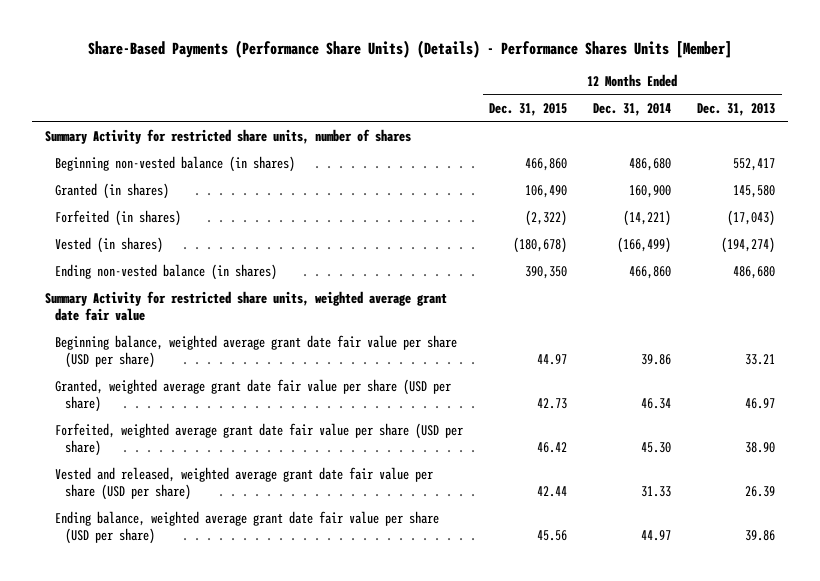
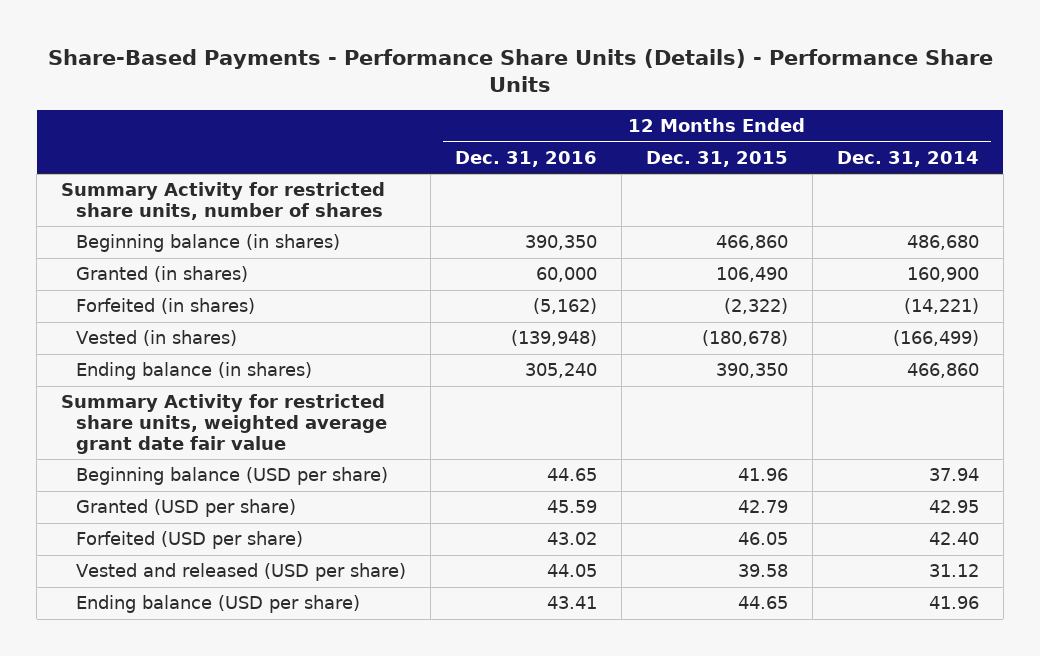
- Share-Based Payments (Performance Share Units) (Details) - Performance Shares Units [Member]
+ Share-Based Payments - Performance Share Units (Details) - Performance Share Units
- | 12 Months Ended Dec. 31, 2015 | 12 Months Ended Dec. 31, 2014 | 12 Months Ended Dec. 31, 2013
+ | 12 Months Ended Dec. 31, 2016 | 12 Months Ended Dec. 31, 2015 | 12 Months Ended Dec. 31, 2014
- Beginning non-vested balance (in shares) | 466,860 | 486,680 | 552,417
+ Beginning balance (in shares) | 390,350 | 466,860 | 486,680
- Ending non-vested balance (in shares) | 390,350 | 466,860 | 486,680
+ Ending balance (in shares) | 305,240 | 390,350 | 466,860
- Beginning balance, weighted average grant date fair value per share (USD per share) | 44.97 | 39.86 | 33.21
- Granted, weighted average grant date fair value per share (USD per share) | 42.73 | 46.34 | 46.97
- Forfeited, weighted average grant date fair value per share (USD per share) | 46.42 | 45.30 | 38.90
- Vested and released, weighted average grant date fair value per share (USD per share) | 42.44 | 31.33 | 26.39
- Ending balance, weighted average grant date fair value per share (USD per share) | 45.56 | 44.97 | 39.86
+ Beginning balance (USD per share) | 44.65 | 41.96 | 37.94
+ Granted (USD per share) | 45.59 | 42.79 | 42.95
+ Forfeited (USD per share) | 43.02 | 46.05 | 42.40
+ Vested and released (USD per share) | 44.05 | 39.58 | 31.12
+ Ending balance (USD per share) | 43.41 | 44.65 | 41.96

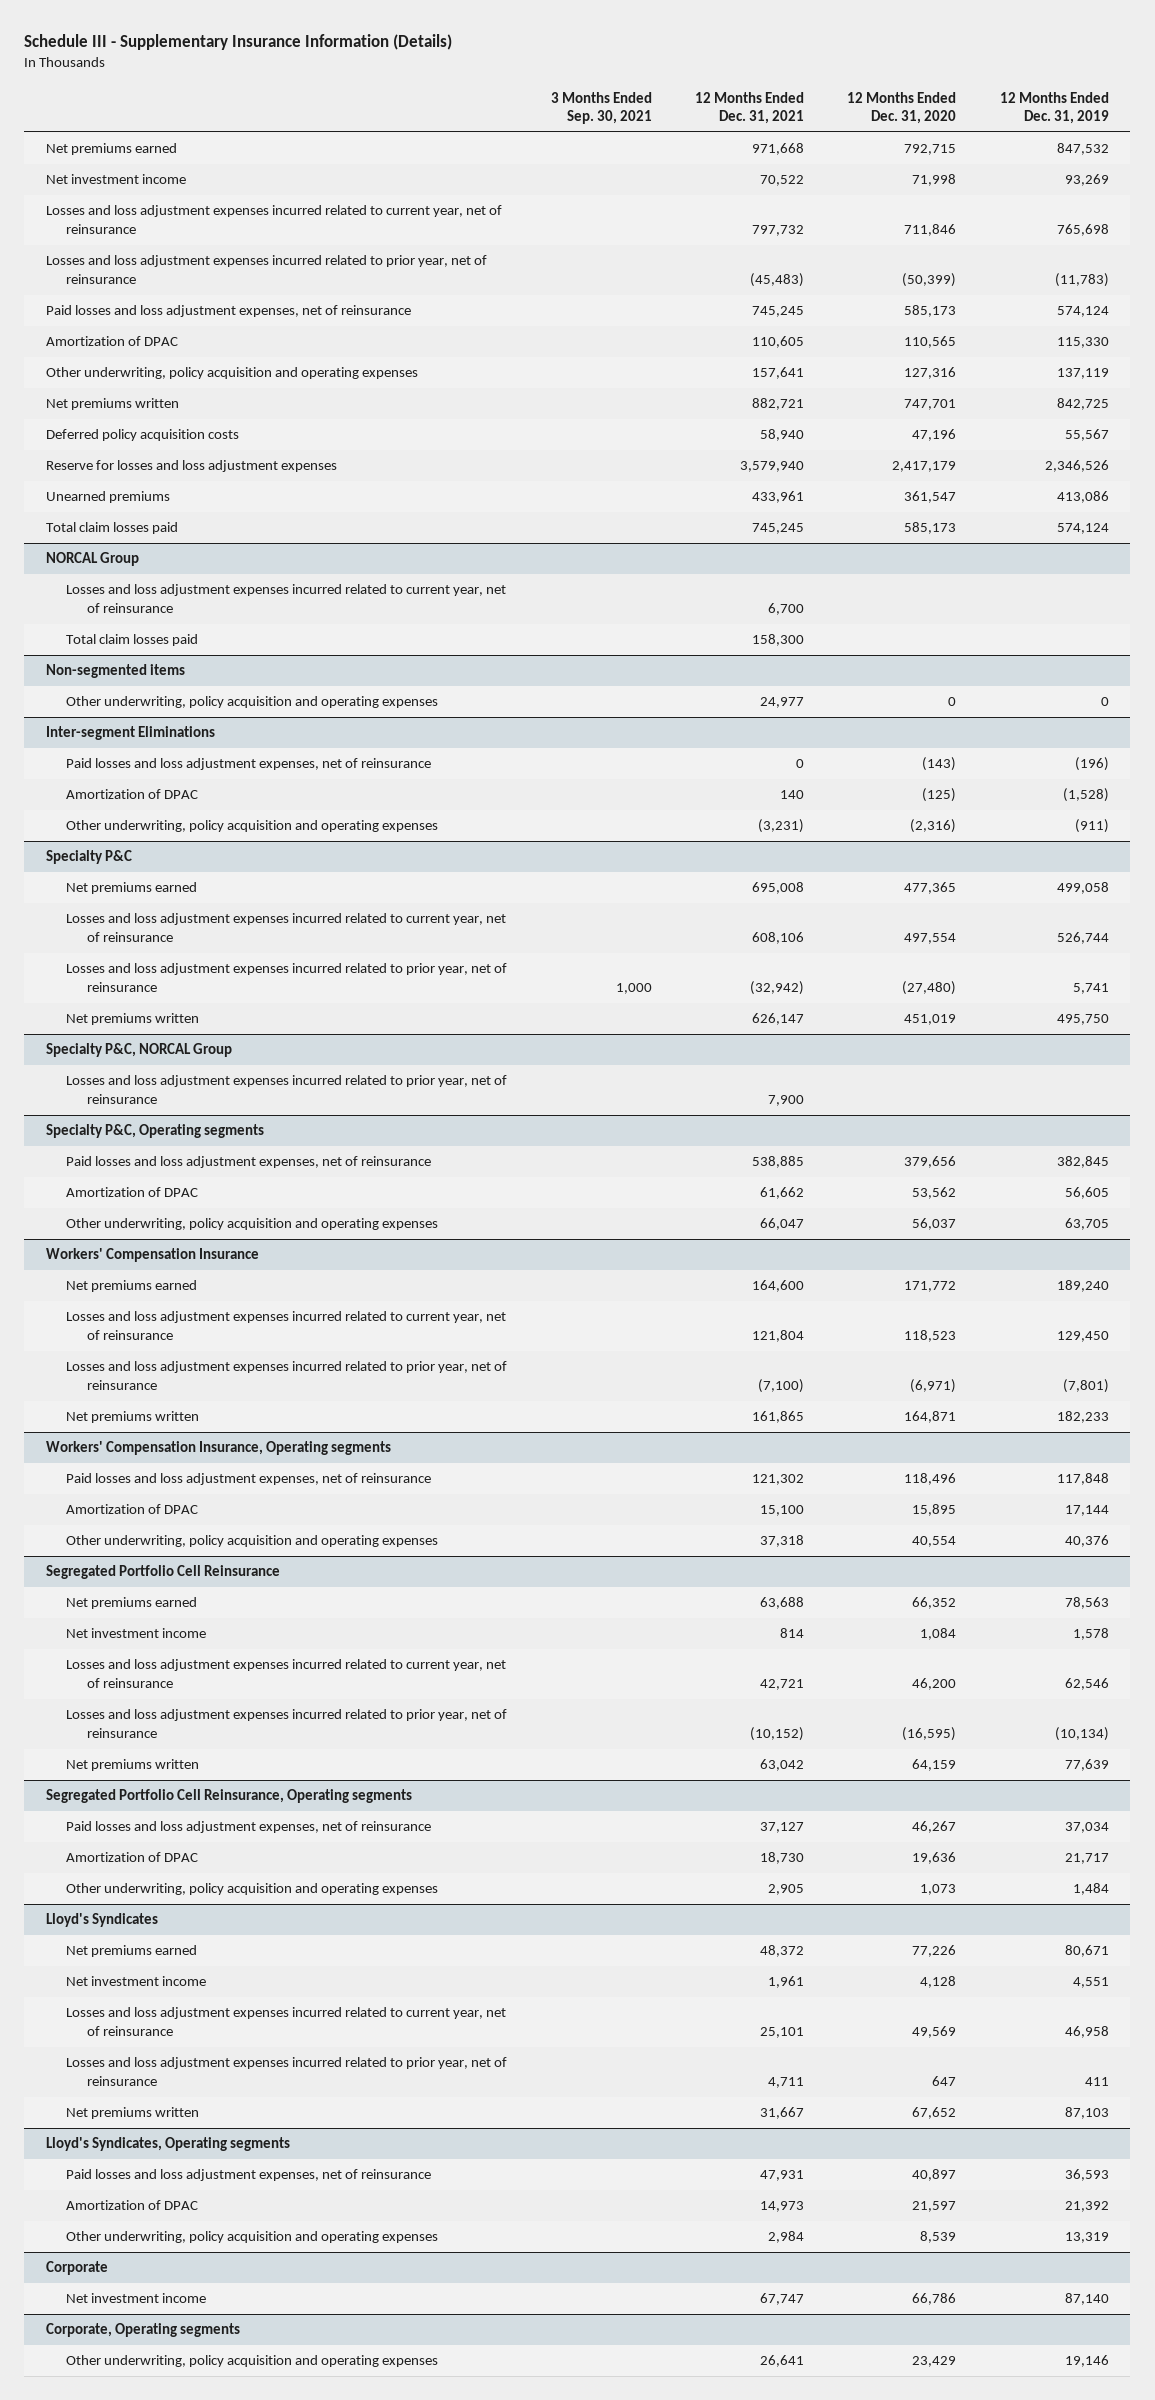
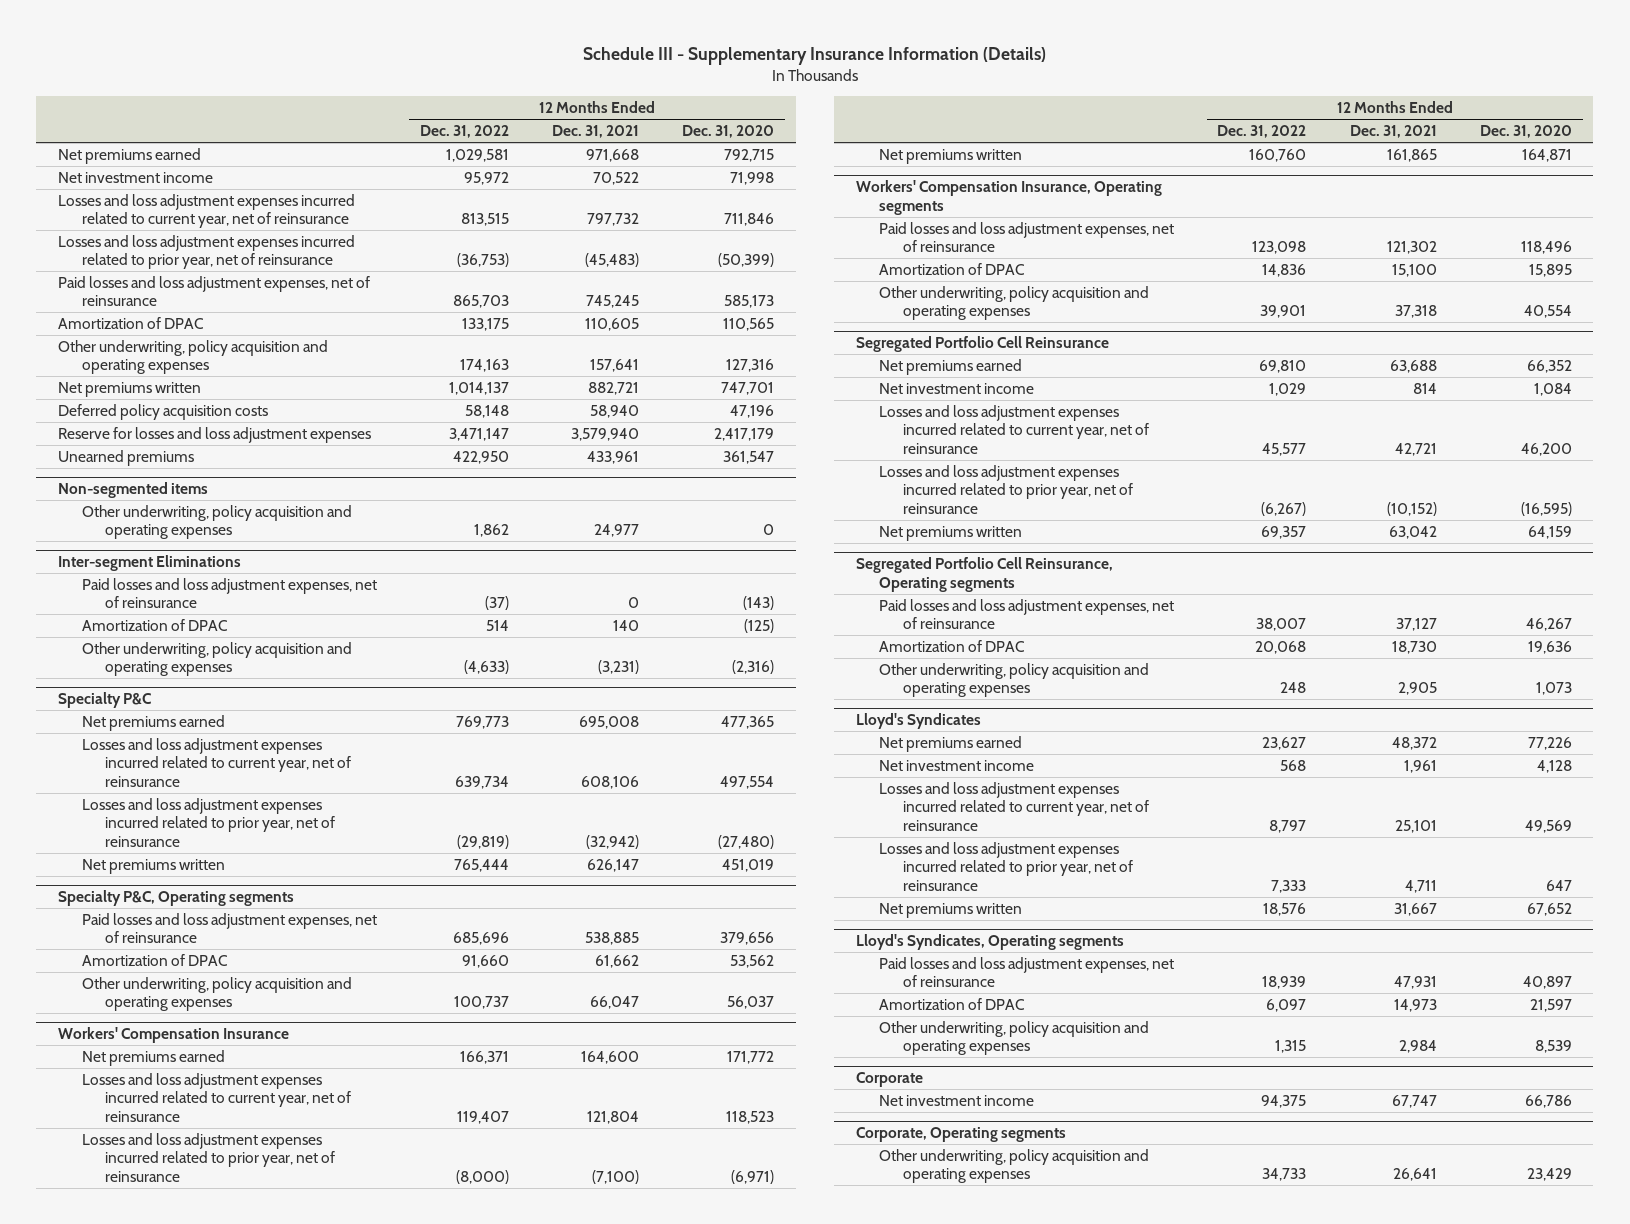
- | 3 Months Ended Sep. 30, 2021 | 12 Months Ended Dec. 31, 2021 | 12 Months Ended Dec. 31, 2020 | 12 Months Ended Dec. 31, 2019
+ | 12 Months Ended Dec. 31, 2022 | 12 Months Ended Dec. 31, 2021 | 12 Months Ended Dec. 31, 2020
- Total claim losses paid | | 745,245 | 585,173 | 574,124
- NORCAL Group
- Losses and loss adjustment expenses incurred related to current year, net of reinsurance | | 6,700 | |
- Total claim losses paid | | 158,300 | |
- Specialty P&C, NORCAL Group
- Losses and loss adjustment expenses incurred related to prior year, net of reinsurance | | 7,900 | |

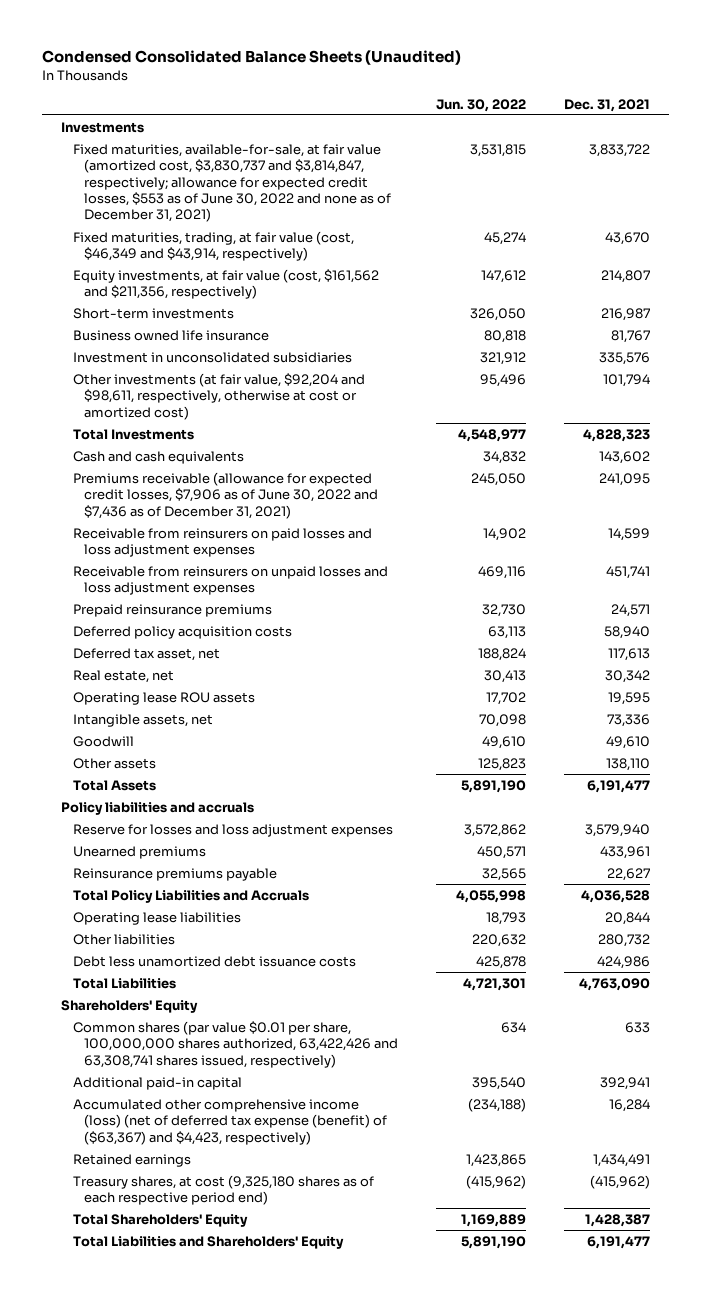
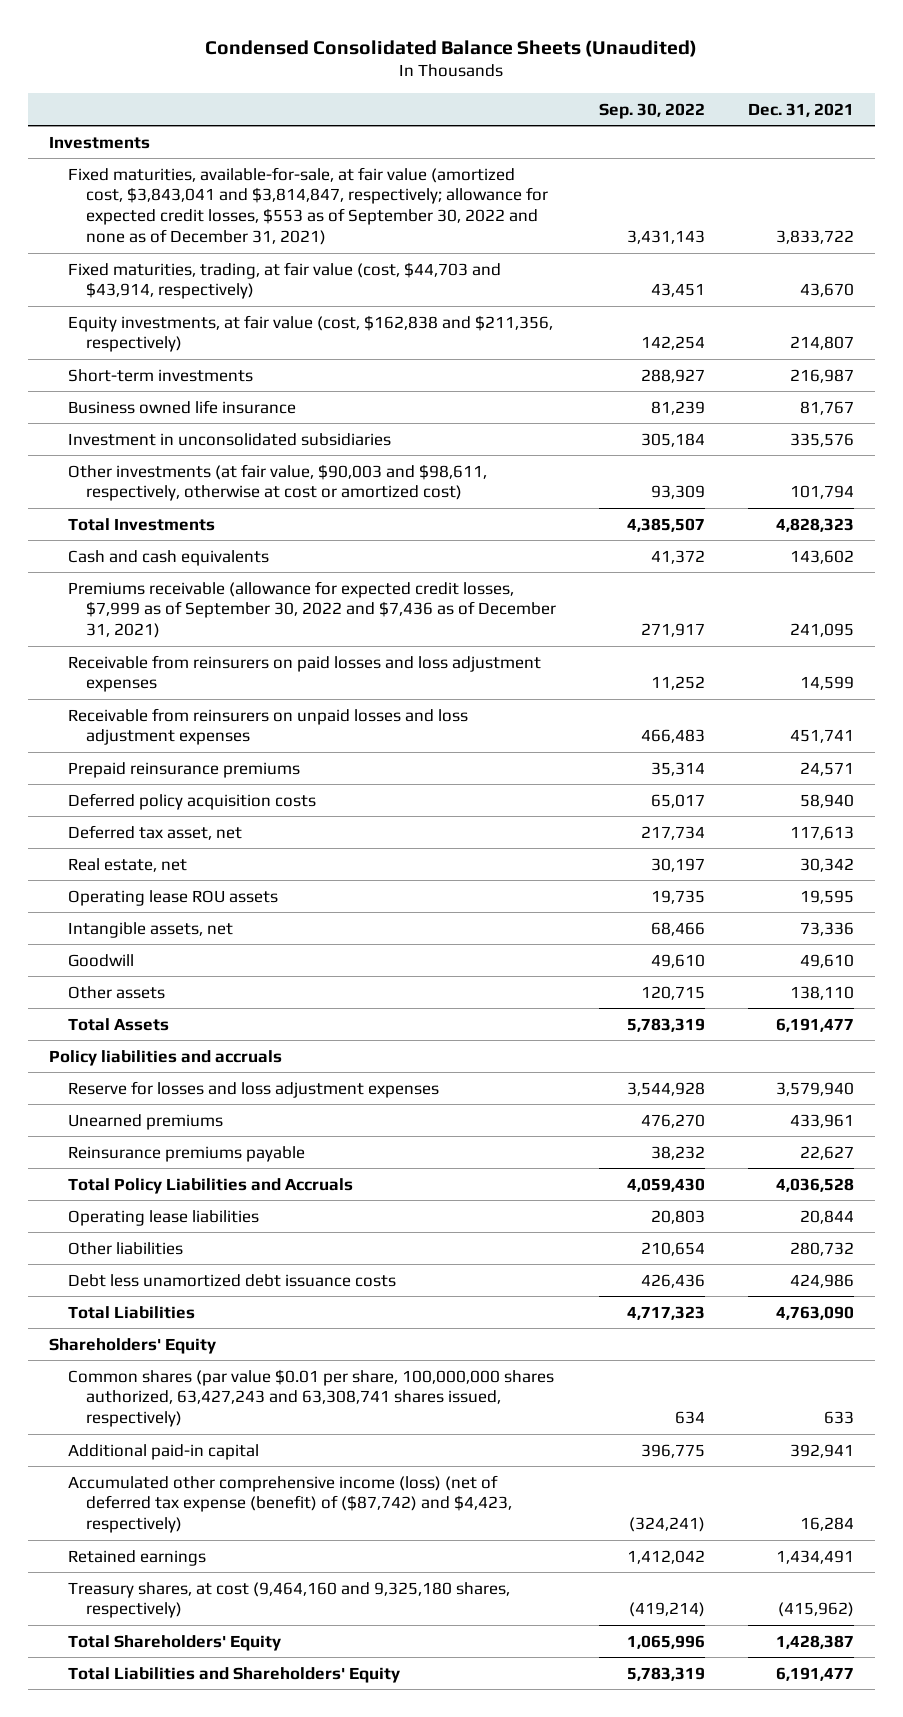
- | Jun. 30, 2022 | Dec. 31, 2021
+ | Sep. 30, 2022 | Dec. 31, 2021
- Fixed maturities, available-for-sale, at fair value (amortized cost, $3,830,737 and $3,814,847, respectively; allowance for expected credit losses, $553 as of June 30, 2022 and none as of December 31, 2021) | 3,531,815 | 3,833,722
- Fixed maturities, trading, at fair value (cost, $46,349 and $43,914, respectively) | 45,274 | 43,670
- Equity investments, at fair value (cost, $161,562 and $211,356, respectively) | 147,612 | 214,807
+ Fixed maturities, available-for-sale, at fair value (amortized cost, $3,843,041 and $3,814,847, respectively; allowance for expected credit losses, $553 as of September 30, 2022 and none as of December 31, 2021) | 3,431,143 | 3,833,722
+ Fixed maturities, trading, at fair value (cost, $44,703 and $43,914, respectively) | 43,451 | 43,670
+ Equity investments, at fair value (cost, $162,838 and $211,356, respectively) | 142,254 | 214,807
- Other investments (at fair value, $92,204 and $98,611, respectively, otherwise at cost or amortized cost) | 95,496 | 101,794
+ Other investments (at fair value, $90,003 and $98,611, respectively, otherwise at cost or amortized cost) | 93,309 | 101,794
- Premiums receivable (allowance for expected credit losses, $7,906 as of June 30, 2022 and $7,436 as of December 31, 2021) | 245,050 | 241,095
+ Premiums receivable (allowance for expected credit losses, $7,999 as of September 30, 2022 and $7,436 as of December 31, 2021) | 271,917 | 241,095
- Common shares (par value $0.01 per share, 100,000,000 shares authorized, 63,422,426 and 63,308,741 shares issued, respectively) | 634 | 633
+ Common shares (par value $0.01 per share, 100,000,000 shares authorized, 63,427,243 and 63,308,741 shares issued, respectively) | 634 | 633
- Accumulated other comprehensive income (loss) (net of deferred tax expense (benefit) of ($63,367) and $4,423, respectively) | (234,188) | 16,284
+ Accumulated other comprehensive income (loss) (net of deferred tax expense (benefit) of ($87,742) and $4,423, respectively) | (324,241) | 16,284
- Treasury shares, at cost (9,325,180 shares as of each respective period end) | (415,962) | (415,962)
+ Treasury shares, at cost (9,464,160 and 9,325,180 shares, respectively) | (419,214) | (415,962)

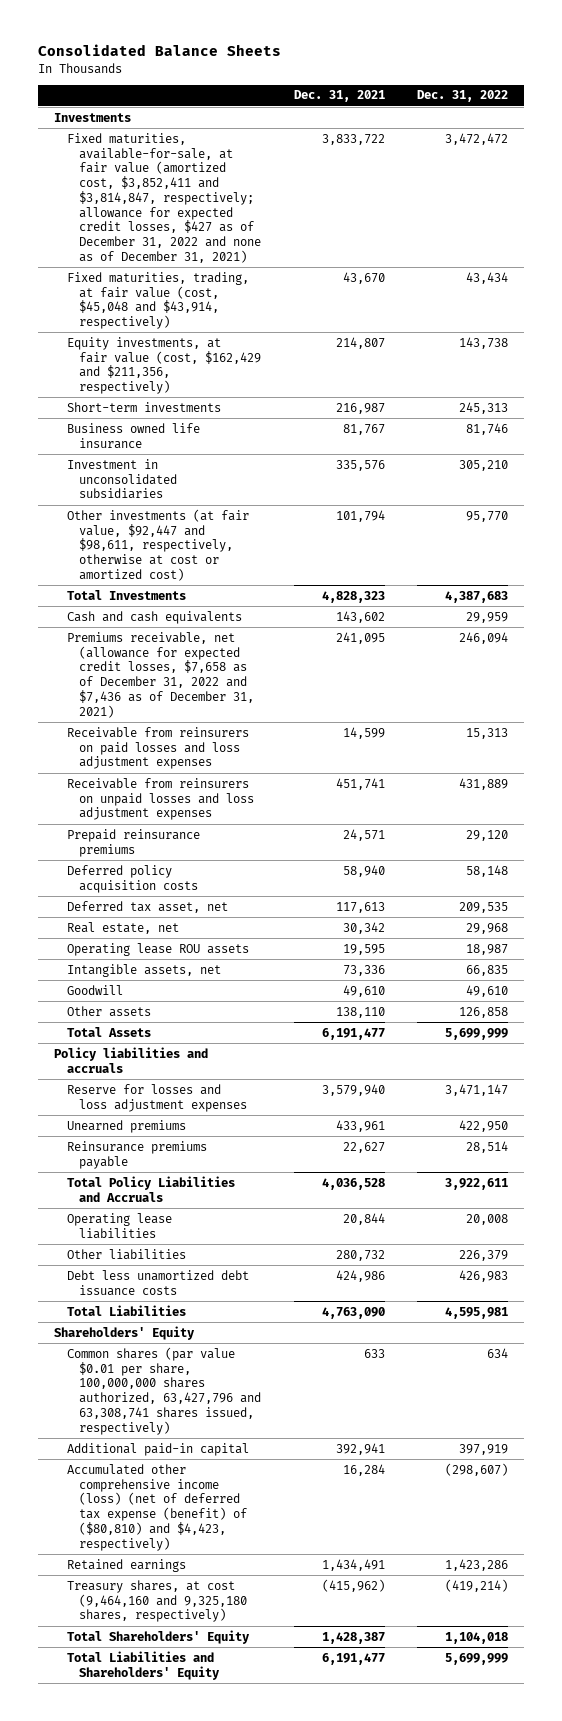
- Condensed Consolidated Balance Sheets (Unaudited)
+ Consolidated Balance Sheets
- | Sep. 30, 2022 | Dec. 31, 2021
+ | Dec. 31, 2021 | Dec. 31, 2022
- Fixed maturities, available-for-sale, at fair value (amortized cost, $3,843,041 and $3,814,847, respectively; allowance for expected credit losses, $553 as of September 30, 2022 and none as of December 31, 2021) | 3,431,143 | 3,833,722
- Fixed maturities, trading, at fair value (cost, $44,703 and $43,914, respectively) | 43,451 | 43,670
- Equity investments, at fair value (cost, $162,838 and $211,356, respectively) | 142,254 | 214,807
+ Fixed maturities, available-for-sale, at fair value (amortized cost, $3,852,411 and $3,814,847, respectively; allowance for expected credit losses, $427 as of December 31, 2022 and none as of December 31, 2021) | 3,833,722 | 3,472,472
+ Fixed maturities, trading, at fair value (cost, $45,048 and $43,914, respectively) | 43,670 | 43,434
+ Equity investments, at fair value (cost, $162,429 and $211,356, respectively) | 214,807 | 143,738
- Other investments (at fair value, $90,003 and $98,611, respectively, otherwise at cost or amortized cost) | 93,309 | 101,794
+ Other investments (at fair value, $92,447 and $98,611, respectively, otherwise at cost or amortized cost) | 101,794 | 95,770
- Premiums receivable (allowance for expected credit losses, $7,999 as of September 30, 2022 and $7,436 as of December 31, 2021) | 271,917 | 241,095
+ Premiums receivable, net (allowance for expected credit losses, $7,658 as of December 31, 2022 and $7,436 as of December 31, 2021) | 241,095 | 246,094
- Common shares (par value $0.01 per share, 100,000,000 shares authorized, 63,427,243 and 63,308,741 shares issued, respectively) | 634 | 633
+ Common shares (par value $0.01 per share, 100,000,000 shares authorized, 63,427,796 and 63,308,741 shares issued, respectively) | 633 | 634
- Accumulated other comprehensive income (loss) (net of deferred tax expense (benefit) of ($87,742) and $4,423, respectively) | (324,241) | 16,284
+ Accumulated other comprehensive income (loss) (net of deferred tax expense (benefit) of ($80,810) and $4,423, respectively) | 16,284 | (298,607)

